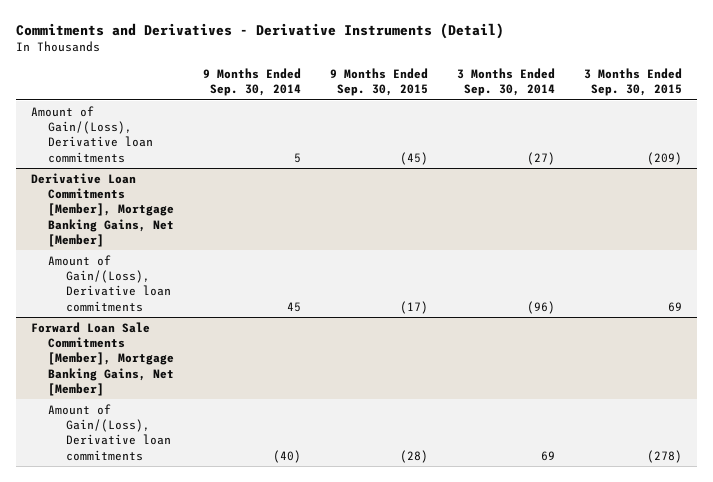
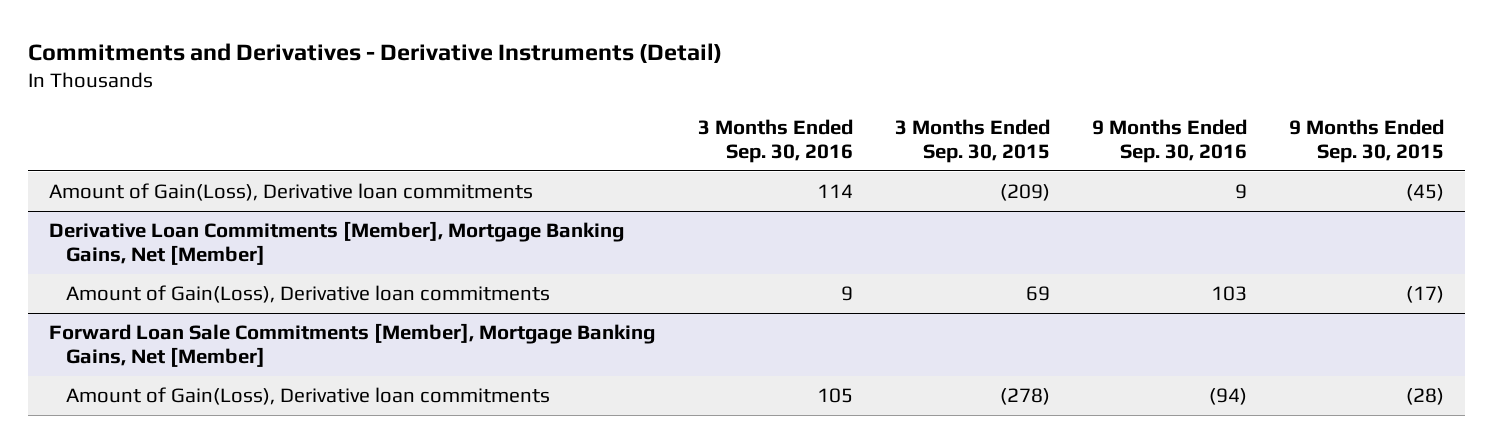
- | 9 Months Ended Sep. 30, 2014 | 9 Months Ended Sep. 30, 2015 | 3 Months Ended Sep. 30, 2014 | 3 Months Ended Sep. 30, 2015
+ | 3 Months Ended Sep. 30, 2016 | 3 Months Ended Sep. 30, 2015 | 9 Months Ended Sep. 30, 2016 | 9 Months Ended Sep. 30, 2015
- Amount of Gain/(Loss), Derivative loan commitments | 5 | (45) | (27) | (209)
+ Amount of Gain(Loss), Derivative loan commitments | 114 | (209) | 9 | (45)
@ Derivative Loan Commitments [Member], Mortgage Banking Gains, Net [Member]
- Amount of Gain/(Loss), Derivative loan commitments | 45 | (17) | (96) | 69
+ Amount of Gain(Loss), Derivative loan commitments | 9 | 69 | 103 | (17)
@ Forward Loan Sale Commitments [Member], Mortgage Banking Gains, Net [Member]
- Amount of Gain/(Loss), Derivative loan commitments | (40) | (28) | 69 | (278)
+ Amount of Gain(Loss), Derivative loan commitments | 105 | (278) | (94) | (28)

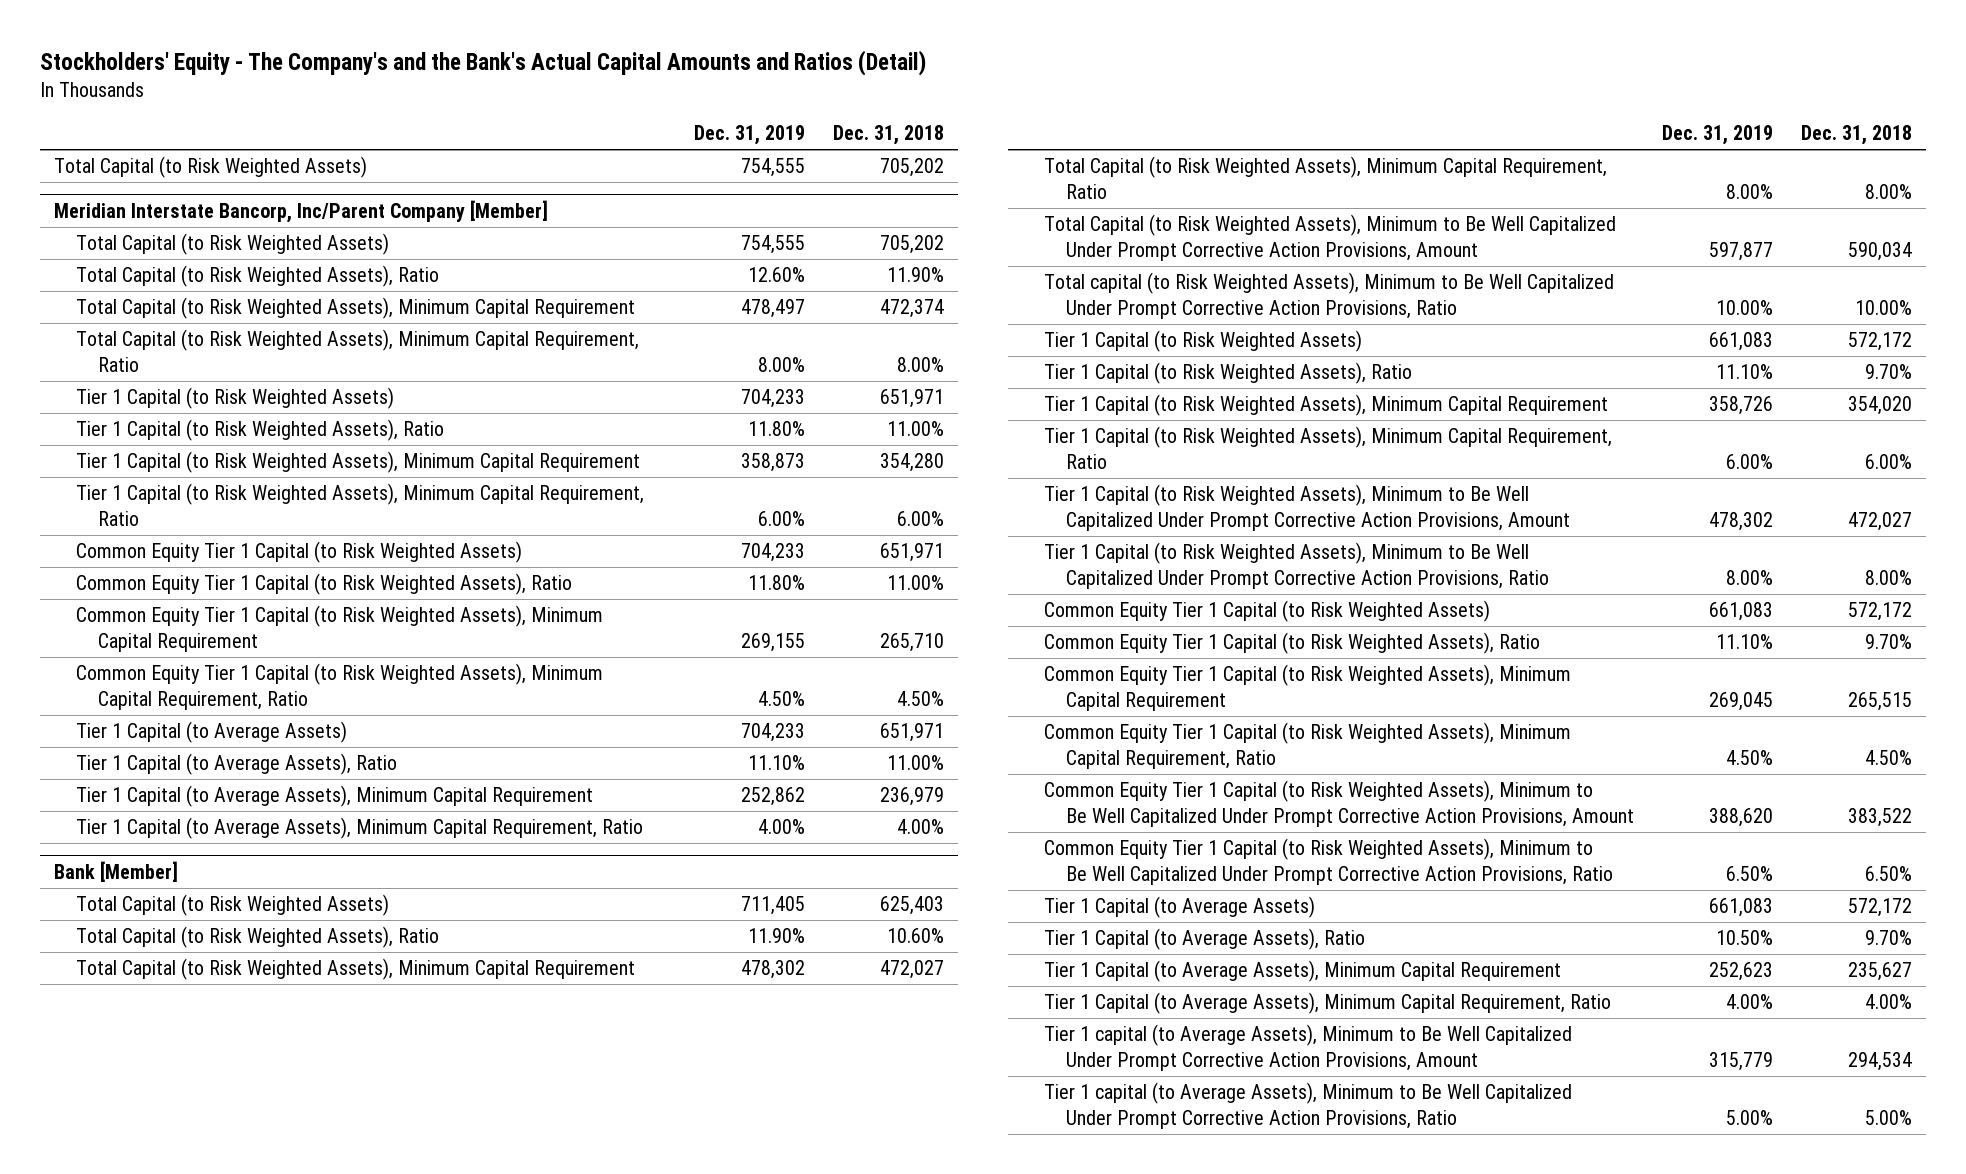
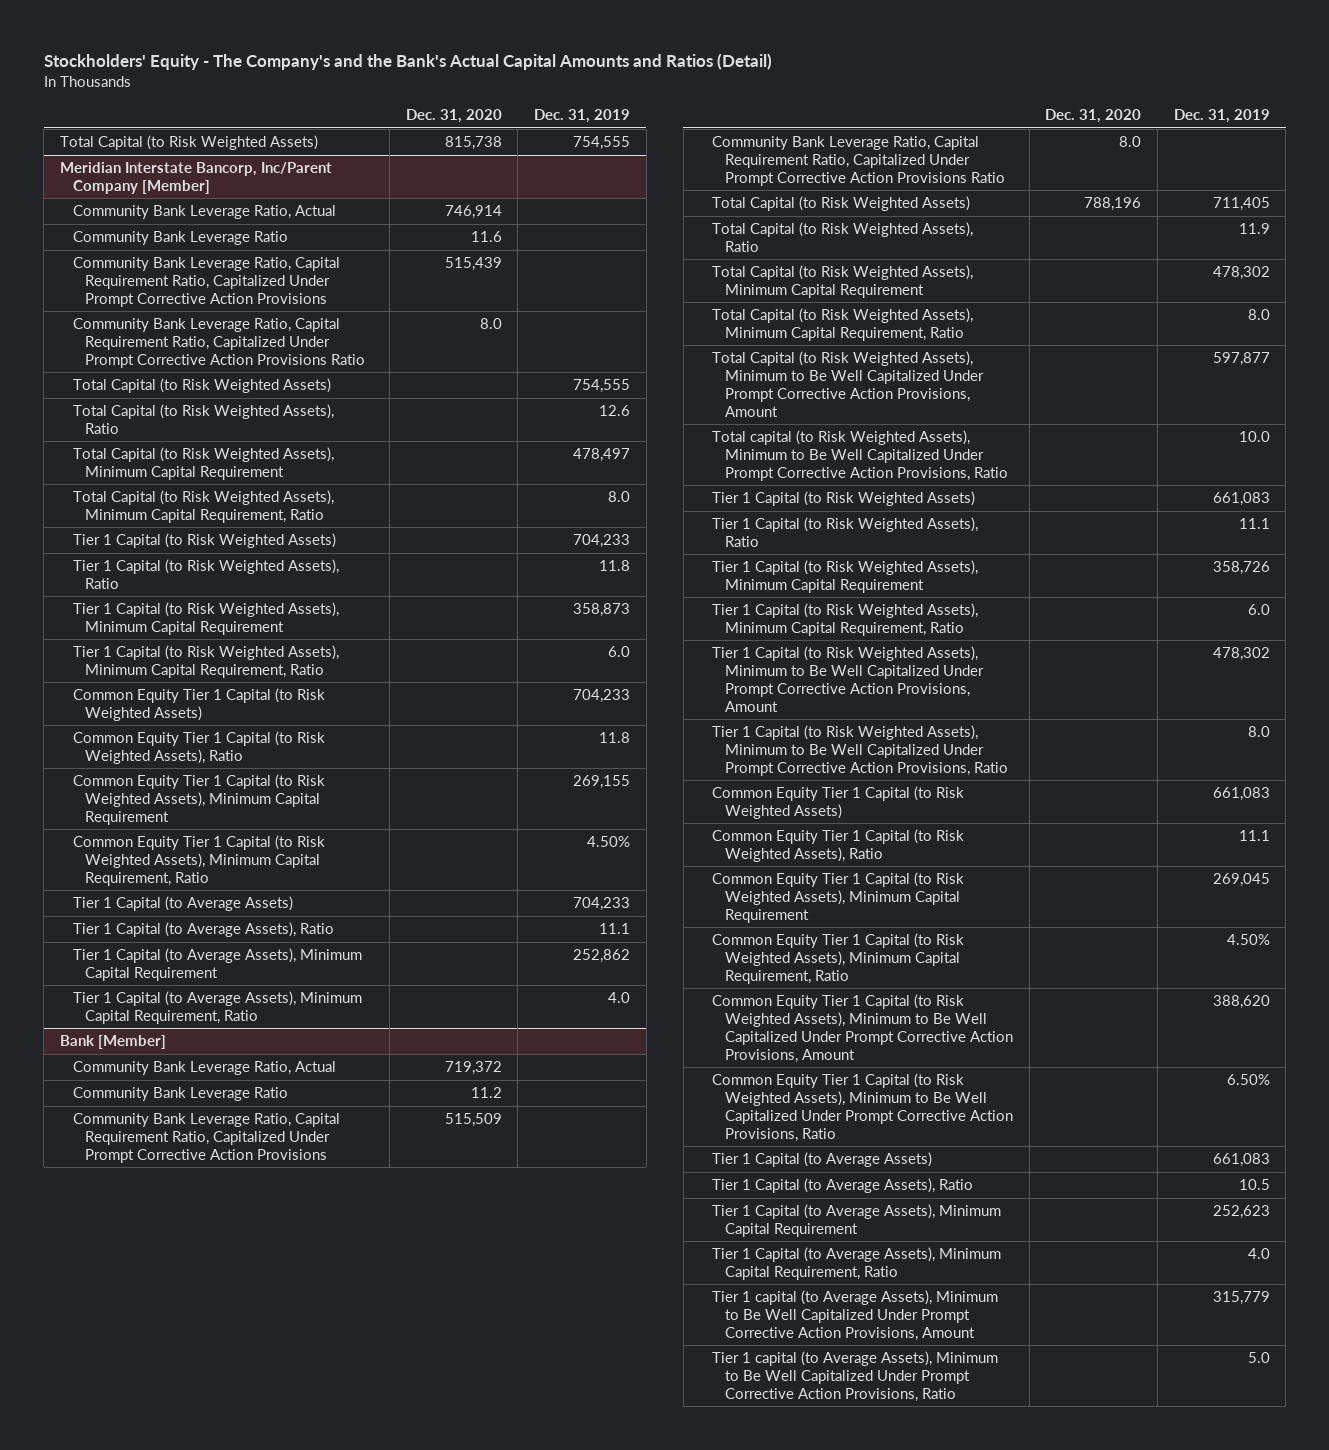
- | Dec. 31, 2019 | Dec. 31, 2018
+ | Dec. 31, 2020 | Dec. 31, 2019
@ Meridian Interstate Bancorp, Inc/Parent Company [Member]
+ Community Bank Leverage Ratio, Actual | 746,914 |
+ Community Bank Leverage Ratio | 11.6 |
+ Community Bank Leverage Ratio, Capital Requirement Ratio, Capitalized Under Prompt Corrective Action Provisions | 515,439 |
+ Community Bank Leverage Ratio, Capital Requirement Ratio, Capitalized Under Prompt Corrective Action Provisions Ratio | 8.0 |
- Total Capital (to Risk Weighted Assets), Ratio | 12.60% | 11.90%
+ Total Capital (to Risk Weighted Assets), Ratio | | 12.6
- Total Capital (to Risk Weighted Assets), Minimum Capital Requirement, Ratio | 8.00% | 8.00%
+ Total Capital (to Risk Weighted Assets), Minimum Capital Requirement, Ratio | | 8.0
- Tier 1 Capital (to Risk Weighted Assets), Ratio | 11.80% | 11.00%
+ Tier 1 Capital (to Risk Weighted Assets), Ratio | | 11.8
- Tier 1 Capital (to Risk Weighted Assets), Minimum Capital Requirement, Ratio | 6.00% | 6.00%
+ Tier 1 Capital (to Risk Weighted Assets), Minimum Capital Requirement, Ratio | | 6.0
- Common Equity Tier 1 Capital (to Risk Weighted Assets), Ratio | 11.80% | 11.00%
+ Common Equity Tier 1 Capital (to Risk Weighted Assets), Ratio | | 11.8
- Tier 1 Capital (to Average Assets), Ratio | 11.10% | 11.00%
+ Tier 1 Capital (to Average Assets), Ratio | | 11.1
- Tier 1 Capital (to Average Assets), Minimum Capital Requirement, Ratio | 4.00% | 4.00%
+ Tier 1 Capital (to Average Assets), Minimum Capital Requirement, Ratio | | 4.0
@ Bank [Member]
+ Community Bank Leverage Ratio, Actual | 719,372 |
+ Community Bank Leverage Ratio | 11.2 |
+ Community Bank Leverage Ratio, Capital Requirement Ratio, Capitalized Under Prompt Corrective Action Provisions | 515,509 |
+ Community Bank Leverage Ratio, Capital Requirement Ratio, Capitalized Under Prompt Corrective Action Provisions Ratio | 8.0 |
- Total Capital (to Risk Weighted Assets), Ratio | 11.90% | 10.60%
+ Total Capital (to Risk Weighted Assets), Ratio | | 11.9
- Total Capital (to Risk Weighted Assets), Minimum Capital Requirement, Ratio | 8.00% | 8.00%
+ Total Capital (to Risk Weighted Assets), Minimum Capital Requirement, Ratio | | 8.0
- Total capital (to Risk Weighted Assets), Minimum to Be Well Capitalized Under Prompt Corrective Action Provisions, Ratio | 10.00% | 10.00%
+ Total capital (to Risk Weighted Assets), Minimum to Be Well Capitalized Under Prompt Corrective Action Provisions, Ratio | | 10.0
- Tier 1 Capital (to Risk Weighted Assets), Ratio | 11.10% | 9.70%
+ Tier 1 Capital (to Risk Weighted Assets), Ratio | | 11.1
- Tier 1 Capital (to Risk Weighted Assets), Minimum Capital Requirement, Ratio | 6.00% | 6.00%
+ Tier 1 Capital (to Risk Weighted Assets), Minimum Capital Requirement, Ratio | | 6.0
- Tier 1 Capital (to Risk Weighted Assets), Minimum to Be Well Capitalized Under Prompt Corrective Action Provisions, Ratio | 8.00% | 8.00%
+ Tier 1 Capital (to Risk Weighted Assets), Minimum to Be Well Capitalized Under Prompt Corrective Action Provisions, Ratio | | 8.0
- Common Equity Tier 1 Capital (to Risk Weighted Assets), Ratio | 11.10% | 9.70%
+ Common Equity Tier 1 Capital (to Risk Weighted Assets), Ratio | | 11.1
- Tier 1 Capital (to Average Assets), Ratio | 10.50% | 9.70%
+ Tier 1 Capital (to Average Assets), Ratio | | 10.5
- Tier 1 Capital (to Average Assets), Minimum Capital Requirement, Ratio | 4.00% | 4.00%
+ Tier 1 Capital (to Average Assets), Minimum Capital Requirement, Ratio | | 4.0
- Tier 1 capital (to Average Assets), Minimum to Be Well Capitalized Under Prompt Corrective Action Provisions, Ratio | 5.00% | 5.00%
+ Tier 1 capital (to Average Assets), Minimum to Be Well Capitalized Under Prompt Corrective Action Provisions, Ratio | | 5.0

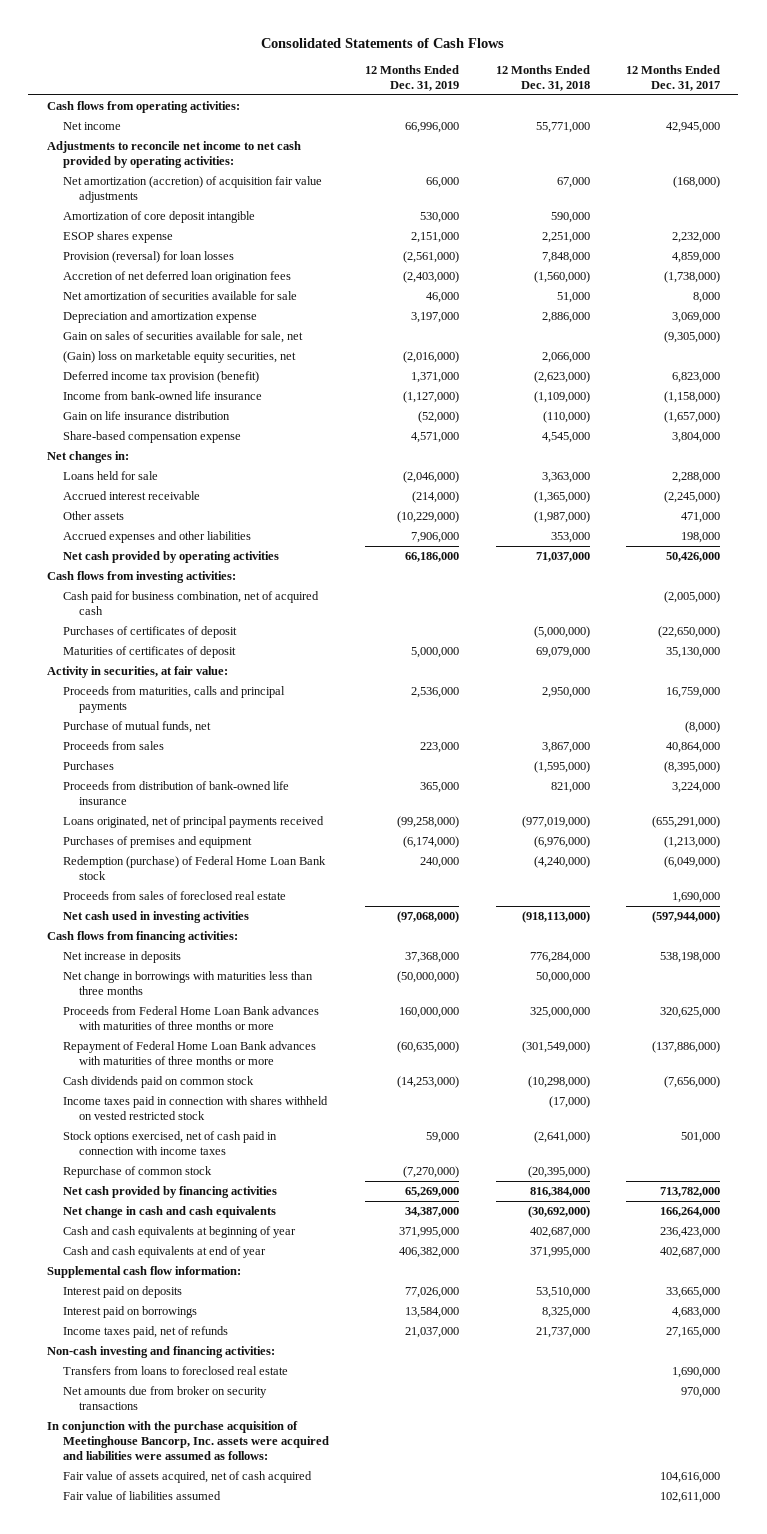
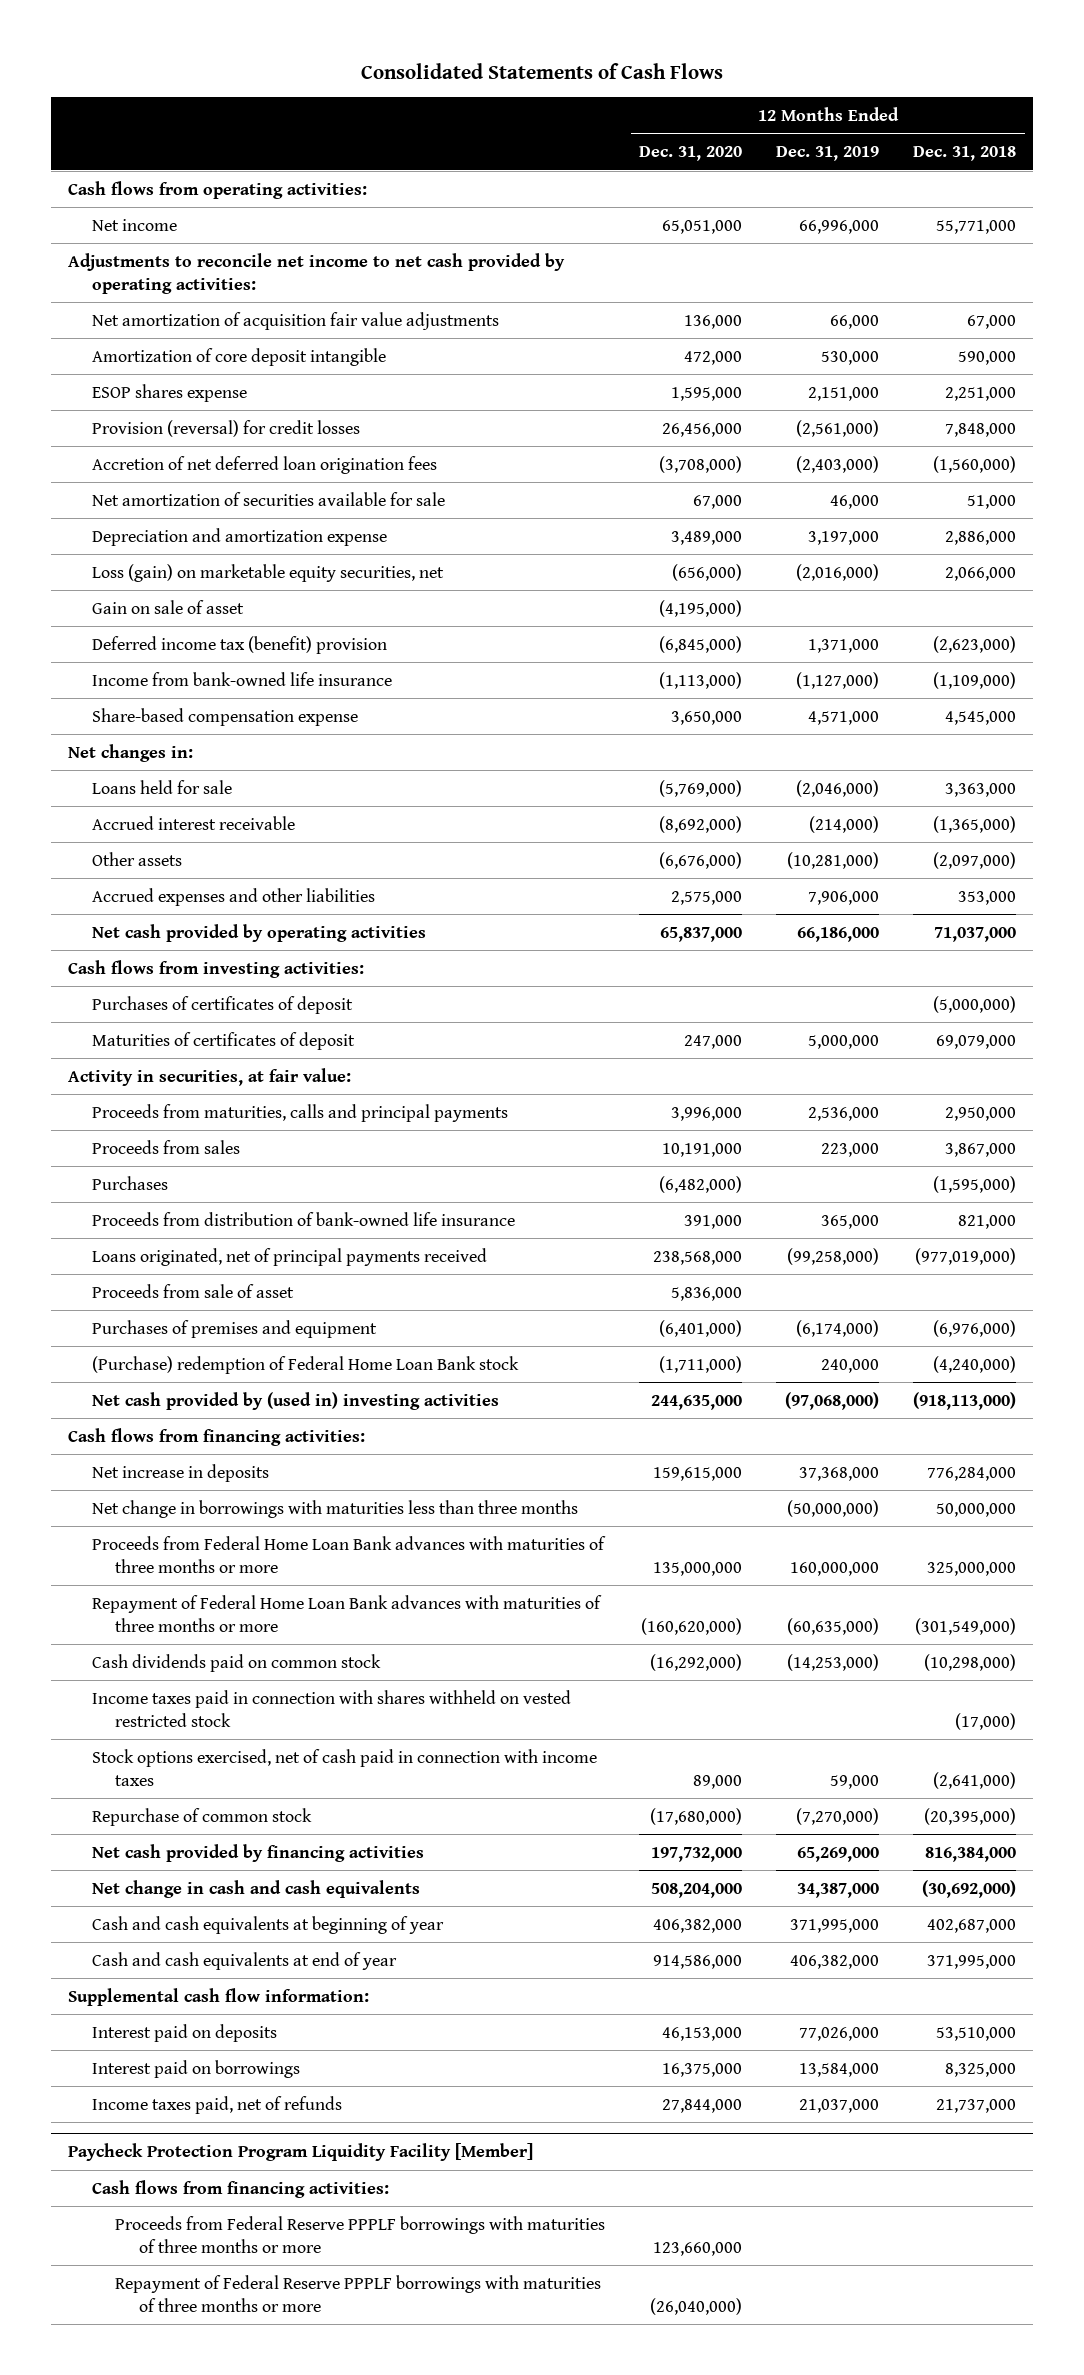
- | 12 Months Ended Dec. 31, 2019 | 12 Months Ended Dec. 31, 2018 | 12 Months Ended Dec. 31, 2017
+ | 12 Months Ended Dec. 31, 2020 | 12 Months Ended Dec. 31, 2019 | 12 Months Ended Dec. 31, 2018
- Net amortization (accretion) of acquisition fair value adjustments | 66,000 | 67,000 | (168,000)
+ Net amortization of acquisition fair value adjustments | 136,000 | 66,000 | 67,000
- Provision (reversal) for loan losses | (2,561,000) | 7,848,000 | 4,859,000
+ Provision (reversal) for credit losses | 26,456,000 | (2,561,000) | 7,848,000
- Gain on sales of securities available for sale, net | | | (9,305,000)
- (Gain) loss on marketable equity securities, net | (2,016,000) | 2,066,000 |
- Deferred income tax provision (benefit) | 1,371,000 | (2,623,000) | 6,823,000
+ Loss (gain) on marketable equity securities, net | (656,000) | (2,016,000) | 2,066,000
+ Gain on sale of asset | (4,195,000) | |
+ Deferred income tax (benefit) provision | (6,845,000) | 1,371,000 | (2,623,000)
- Gain on life insurance distribution | (52,000) | (110,000) | (1,657,000)
- Other assets | (10,229,000) | (1,987,000) | 471,000
+ Other assets | (6,676,000) | (10,281,000) | (2,097,000)
- Cash paid for business combination, net of acquired cash | | | (2,005,000)
- Purchase of mutual funds, net | | | (8,000)
+ Proceeds from sale of asset | 5,836,000 | |
- Redemption (purchase) of Federal Home Loan Bank stock | 240,000 | (4,240,000) | (6,049,000)
- Proceeds from sales of foreclosed real estate | | | 1,690,000
- Net cash used in investing activities | (97,068,000) | (918,113,000) | (597,944,000)
+ (Purchase) redemption of Federal Home Loan Bank stock | (1,711,000) | 240,000 | (4,240,000)
+ Net cash provided by (used in) investing activities | 244,635,000 | (97,068,000) | (918,113,000)
- Non-cash investing and financing activities:
- Transfers from loans to foreclosed real estate | | | 1,690,000
- Net amounts due from broker on security transactions | | | 970,000
- In conjunction with the purchase acquisition of Meetinghouse Bancorp, Inc. assets were acquired and liabilities were assumed as follows:
- Fair value of assets acquired, net of cash acquired | | | 104,616,000
- Fair value of liabilities assumed | | | 102,611,000
+ Paycheck Protection Program Liquidity Facility [Member]
+ Cash flows from financing activities:
+ Proceeds from Federal Reserve PPPLF borrowings with maturities of three months or more | 123,660,000 | |
+ Repayment of Federal Reserve PPPLF borrowings with maturities of three months or more | (26,040,000) | |

